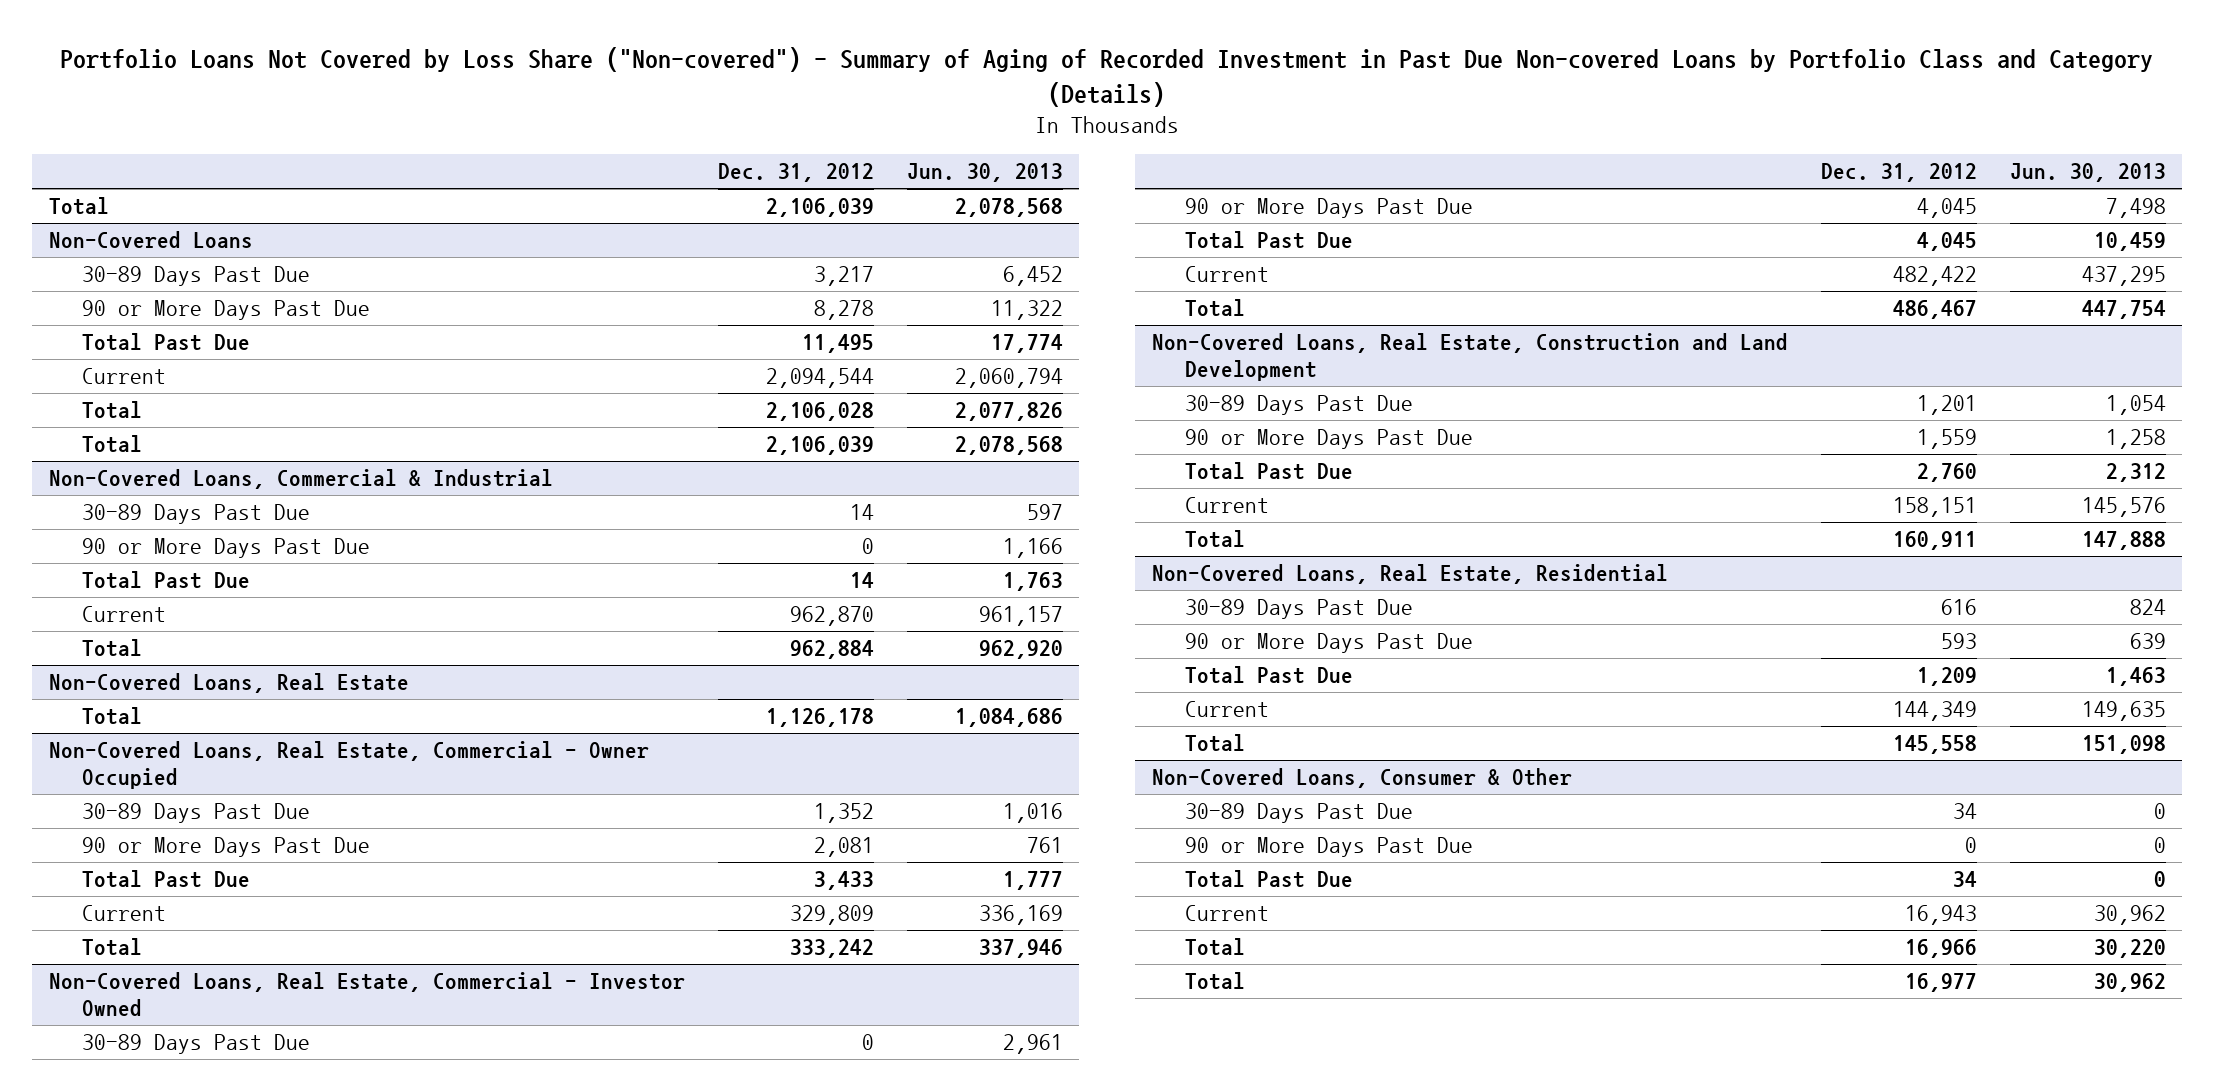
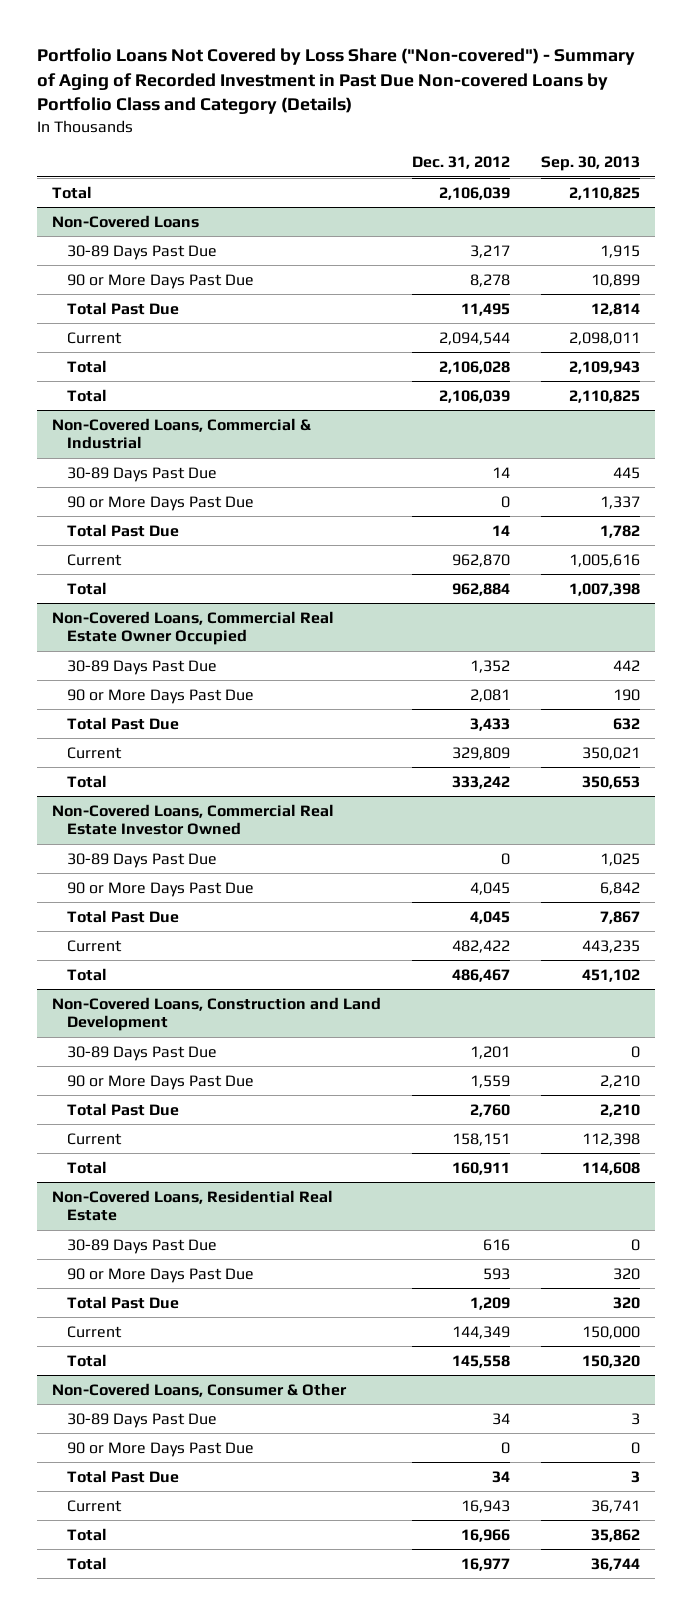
- | Dec. 31, 2012 | Jun. 30, 2013
+ | Dec. 31, 2012 | Sep. 30, 2013
- Non-Covered Loans, Real Estate
- Total | 1,126,178 | 1,084,686
- Non-Covered Loans, Real Estate, Commercial - Owner Occupied
+ Non-Covered Loans, Commercial Real Estate Owner Occupied
- Non-Covered Loans, Real Estate, Commercial - Investor Owned
+ Non-Covered Loans, Commercial Real Estate Investor Owned
- Non-Covered Loans, Real Estate, Construction and Land Development
+ Non-Covered Loans, Construction and Land Development
- Non-Covered Loans, Real Estate, Residential
+ Non-Covered Loans, Residential Real Estate

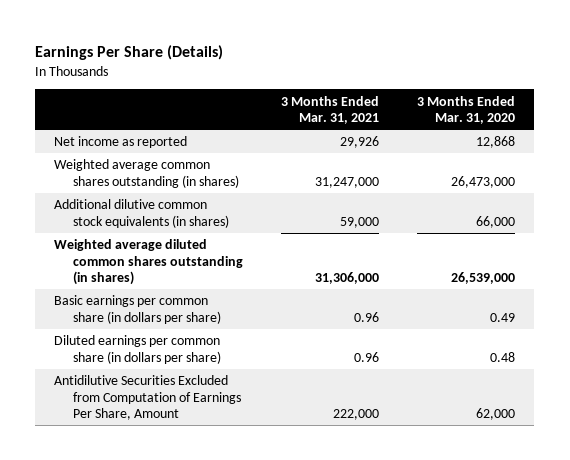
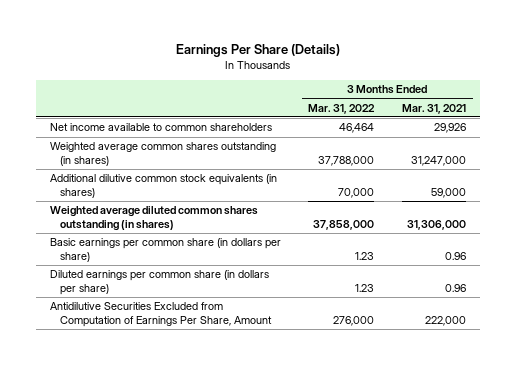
- | 3 Months Ended Mar. 31, 2021 | 3 Months Ended Mar. 31, 2020
+ | 3 Months Ended Mar. 31, 2022 | 3 Months Ended Mar. 31, 2021
- Net income as reported | 29,926 | 12,868
+ Net income available to common shareholders | 46,464 | 29,926

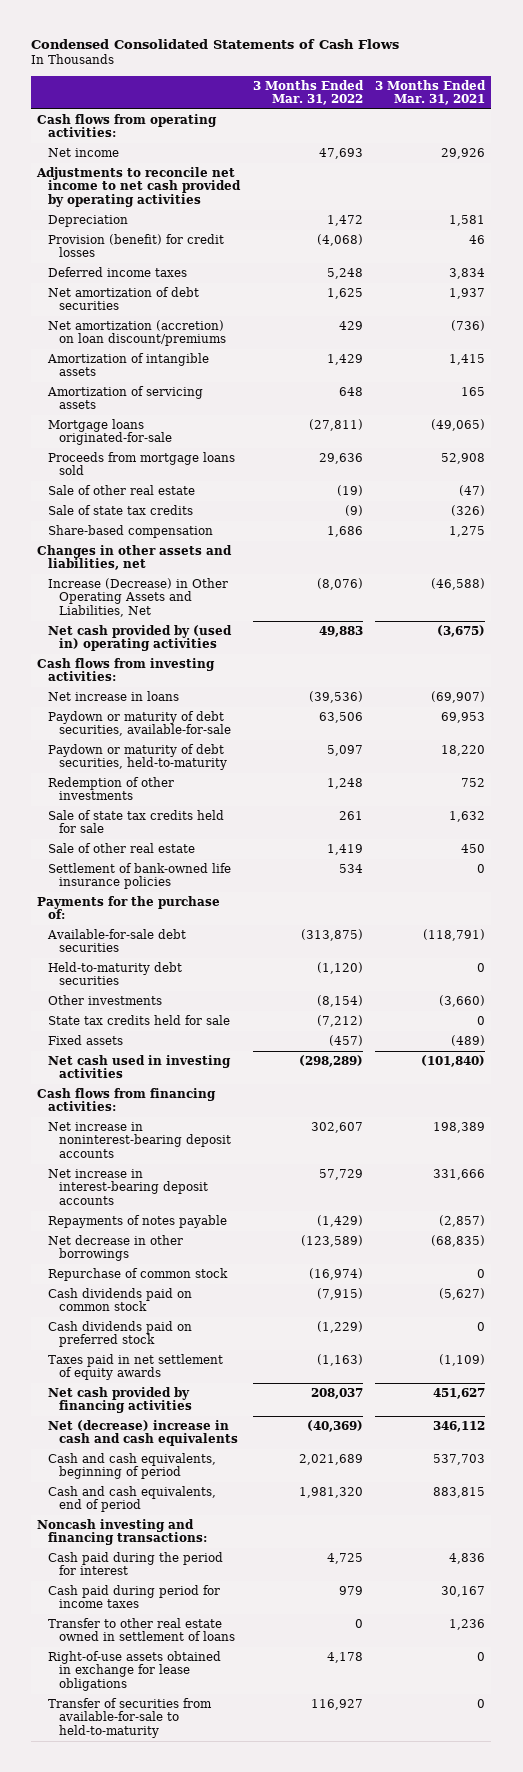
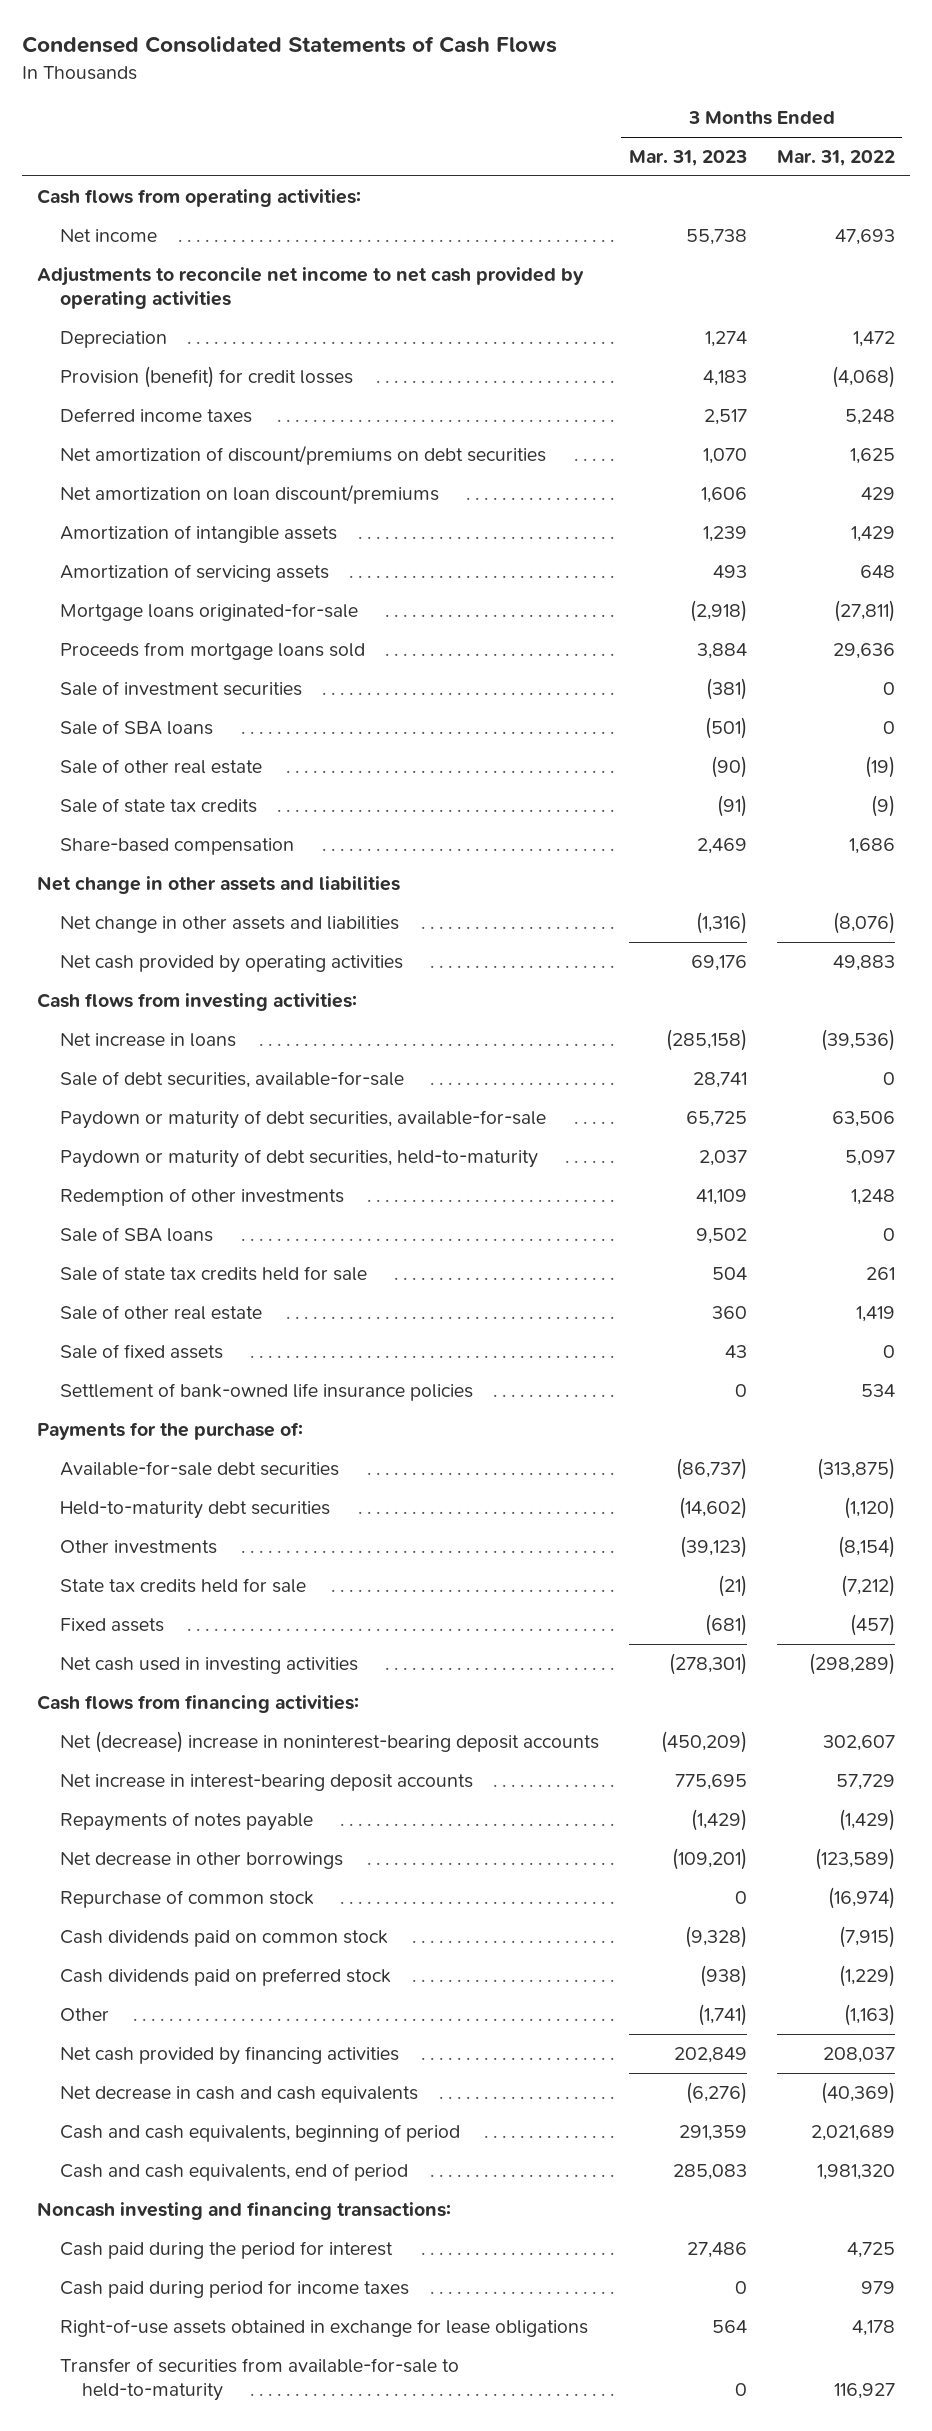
- | 3 Months Ended Mar. 31, 2022 | 3 Months Ended Mar. 31, 2021
+ | 3 Months Ended Mar. 31, 2023 | 3 Months Ended Mar. 31, 2022
- Net amortization of debt securities | 1,625 | 1,937
- Net amortization (accretion) on loan discount/premiums | 429 | (736)
+ Net amortization of discount/premiums on debt securities | 1,070 | 1,625
+ Net amortization on loan discount/premiums | 1,606 | 429
+ Sale of investment securities | (381) | 0
+ Sale of SBA loans | (501) | 0
- Changes in other assets and liabilities, net
- Increase (Decrease) in Other Operating Assets and Liabilities, Net | (8,076) | (46,588)
- Net cash provided by (used in) operating activities | 49,883 | (3,675)
+ Net change in other assets and liabilities
+ Net change in other assets and liabilities | (1,316) | (8,076)
+ Net cash provided by operating activities | 69,176 | 49,883
+ Sale of debt securities, available-for-sale | 28,741 | 0
+ Sale of SBA loans | 9,502 | 0
+ Sale of fixed assets | 43 | 0
- Net increase in noninterest-bearing deposit accounts | 302,607 | 198,389
+ Net (decrease) increase in noninterest-bearing deposit accounts | (450,209) | 302,607
- Taxes paid in net settlement of equity awards | (1,163) | (1,109)
+ Other | (1,741) | (1,163)
- Net (decrease) increase in cash and cash equivalents | (40,369) | 346,112
+ Net decrease in cash and cash equivalents | (6,276) | (40,369)
- Transfer to other real estate owned in settlement of loans | 0 | 1,236

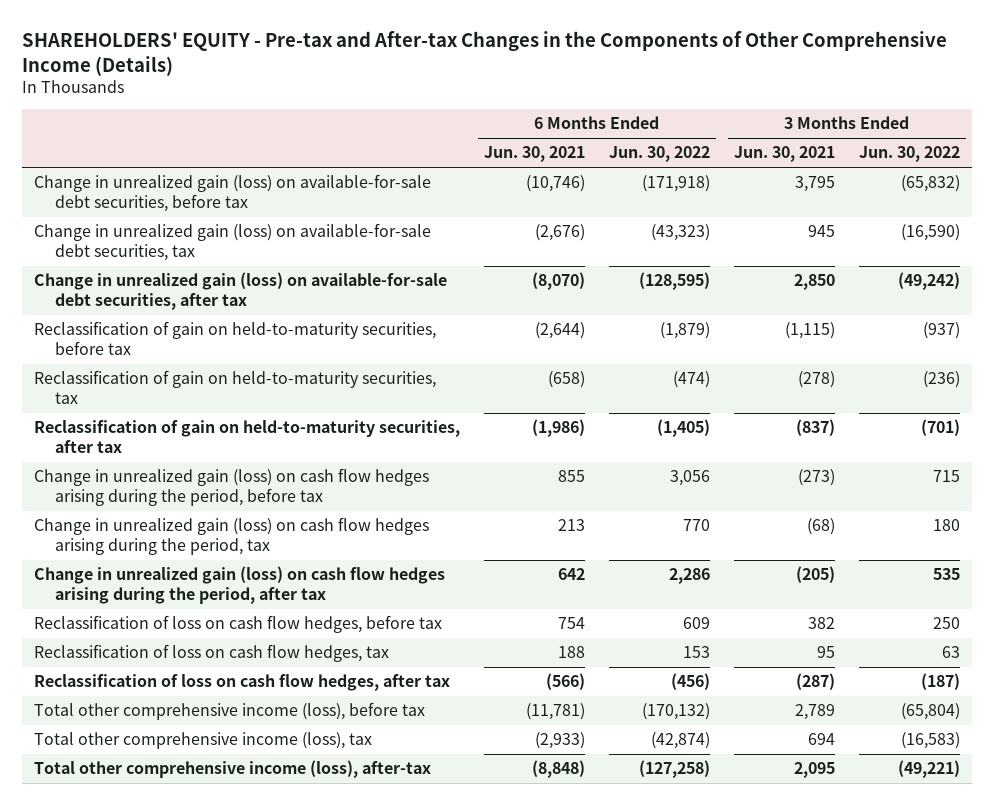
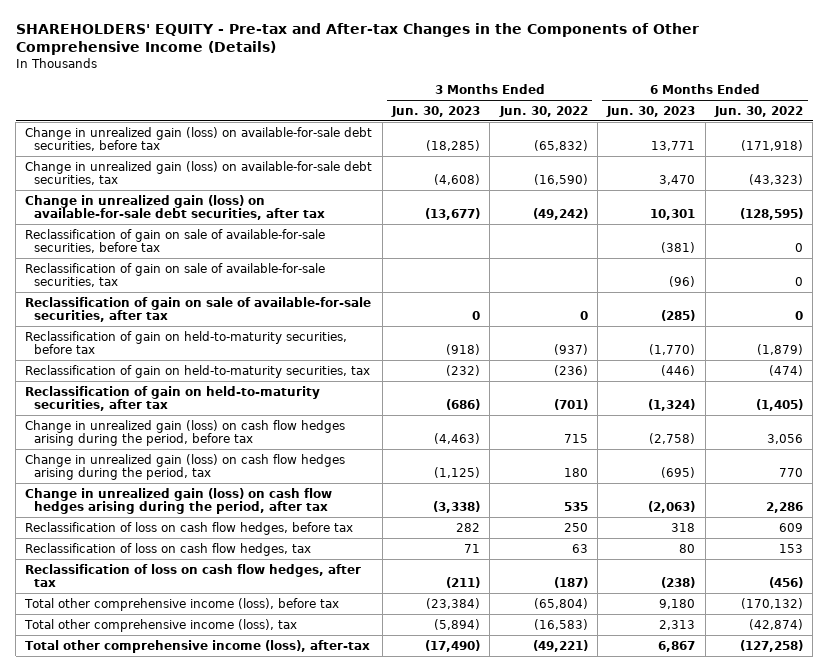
- | 6 Months Ended Jun. 30, 2021 | 6 Months Ended Jun. 30, 2022 | 3 Months Ended Jun. 30, 2021 | 3 Months Ended Jun. 30, 2022
+ | 3 Months Ended Jun. 30, 2023 | 3 Months Ended Jun. 30, 2022 | 6 Months Ended Jun. 30, 2023 | 6 Months Ended Jun. 30, 2022
+ Reclassification of gain on sale of available-for-sale securities, before tax | | | (381) | 0
+ Reclassification of gain on sale of available-for-sale securities, tax | | | (96) | 0
+ Reclassification of gain on sale of available-for-sale securities, after tax | 0 | 0 | (285) | 0

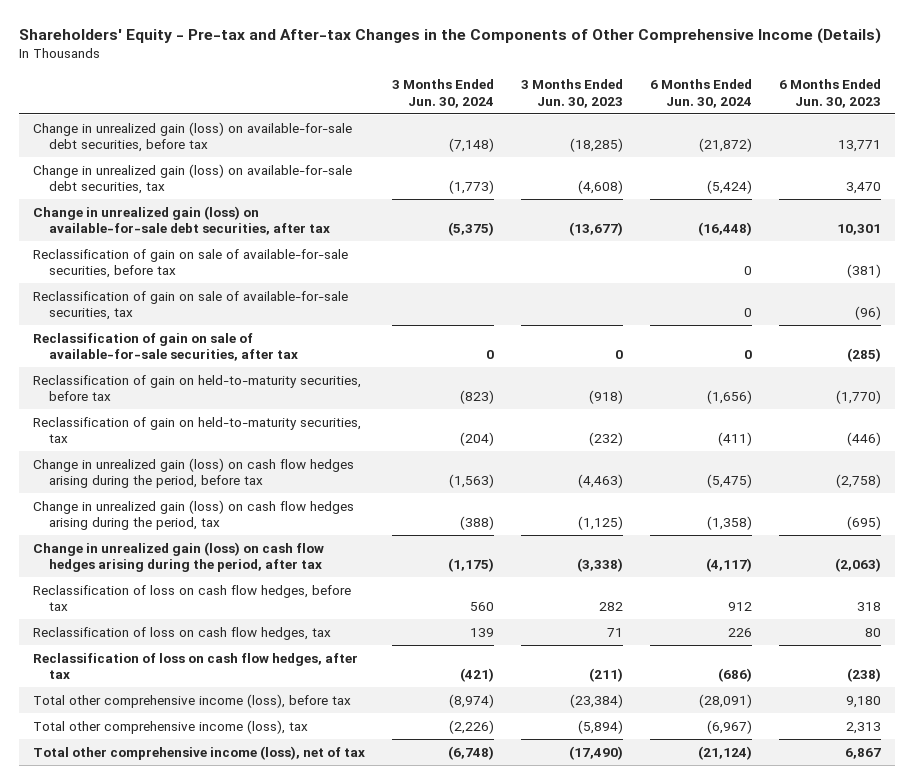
- SHAREHOLDERS' EQUITY - Pre-tax and After-tax Changes in the Components of Other Comprehensive Income (Details)
+ Shareholders' Equity - Pre-tax and After-tax Changes in the Components of Other Comprehensive Income (Details)
- | 3 Months Ended Jun. 30, 2023 | 3 Months Ended Jun. 30, 2022 | 6 Months Ended Jun. 30, 2023 | 6 Months Ended Jun. 30, 2022
+ | 3 Months Ended Jun. 30, 2024 | 3 Months Ended Jun. 30, 2023 | 6 Months Ended Jun. 30, 2024 | 6 Months Ended Jun. 30, 2023
- Reclassification of gain on held-to-maturity securities, after tax | (686) | (701) | (1,324) | (1,405)
- Total other comprehensive income (loss), after-tax | (17,490) | (49,221) | 6,867 | (127,258)
+ Total other comprehensive income (loss), net of tax | (6,748) | (17,490) | (21,124) | 6,867

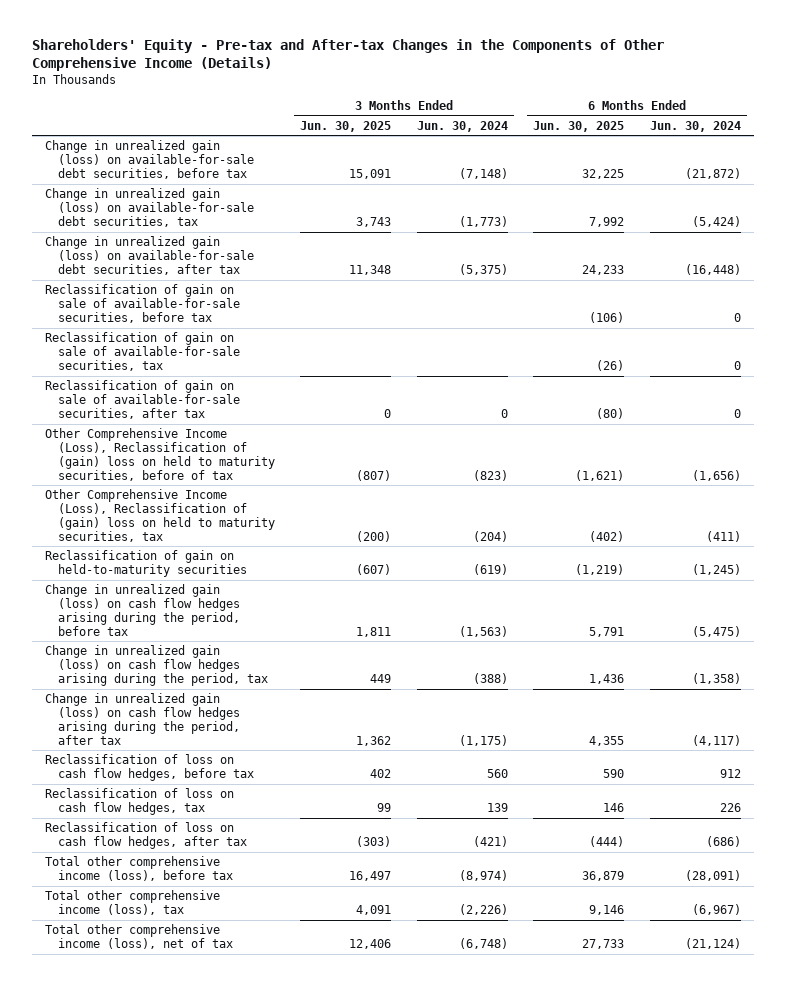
- | 3 Months Ended Jun. 30, 2024 | 3 Months Ended Jun. 30, 2023 | 6 Months Ended Jun. 30, 2024 | 6 Months Ended Jun. 30, 2023
+ | 3 Months Ended Jun. 30, 2025 | 3 Months Ended Jun. 30, 2024 | 6 Months Ended Jun. 30, 2025 | 6 Months Ended Jun. 30, 2024
- Reclassification of gain on held-to-maturity securities, before tax | (823) | (918) | (1,656) | (1,770)
- Reclassification of gain on held-to-maturity securities, tax | (204) | (232) | (411) | (446)
+ Other Comprehensive Income (Loss), Reclassification of (gain) loss on held to maturity securities, before of tax | (807) | (823) | (1,621) | (1,656)
+ Other Comprehensive Income (Loss), Reclassification of (gain) loss on held to maturity securities, tax | (200) | (204) | (402) | (411)
+ Reclassification of gain on held-to-maturity securities | (607) | (619) | (1,219) | (1,245)

